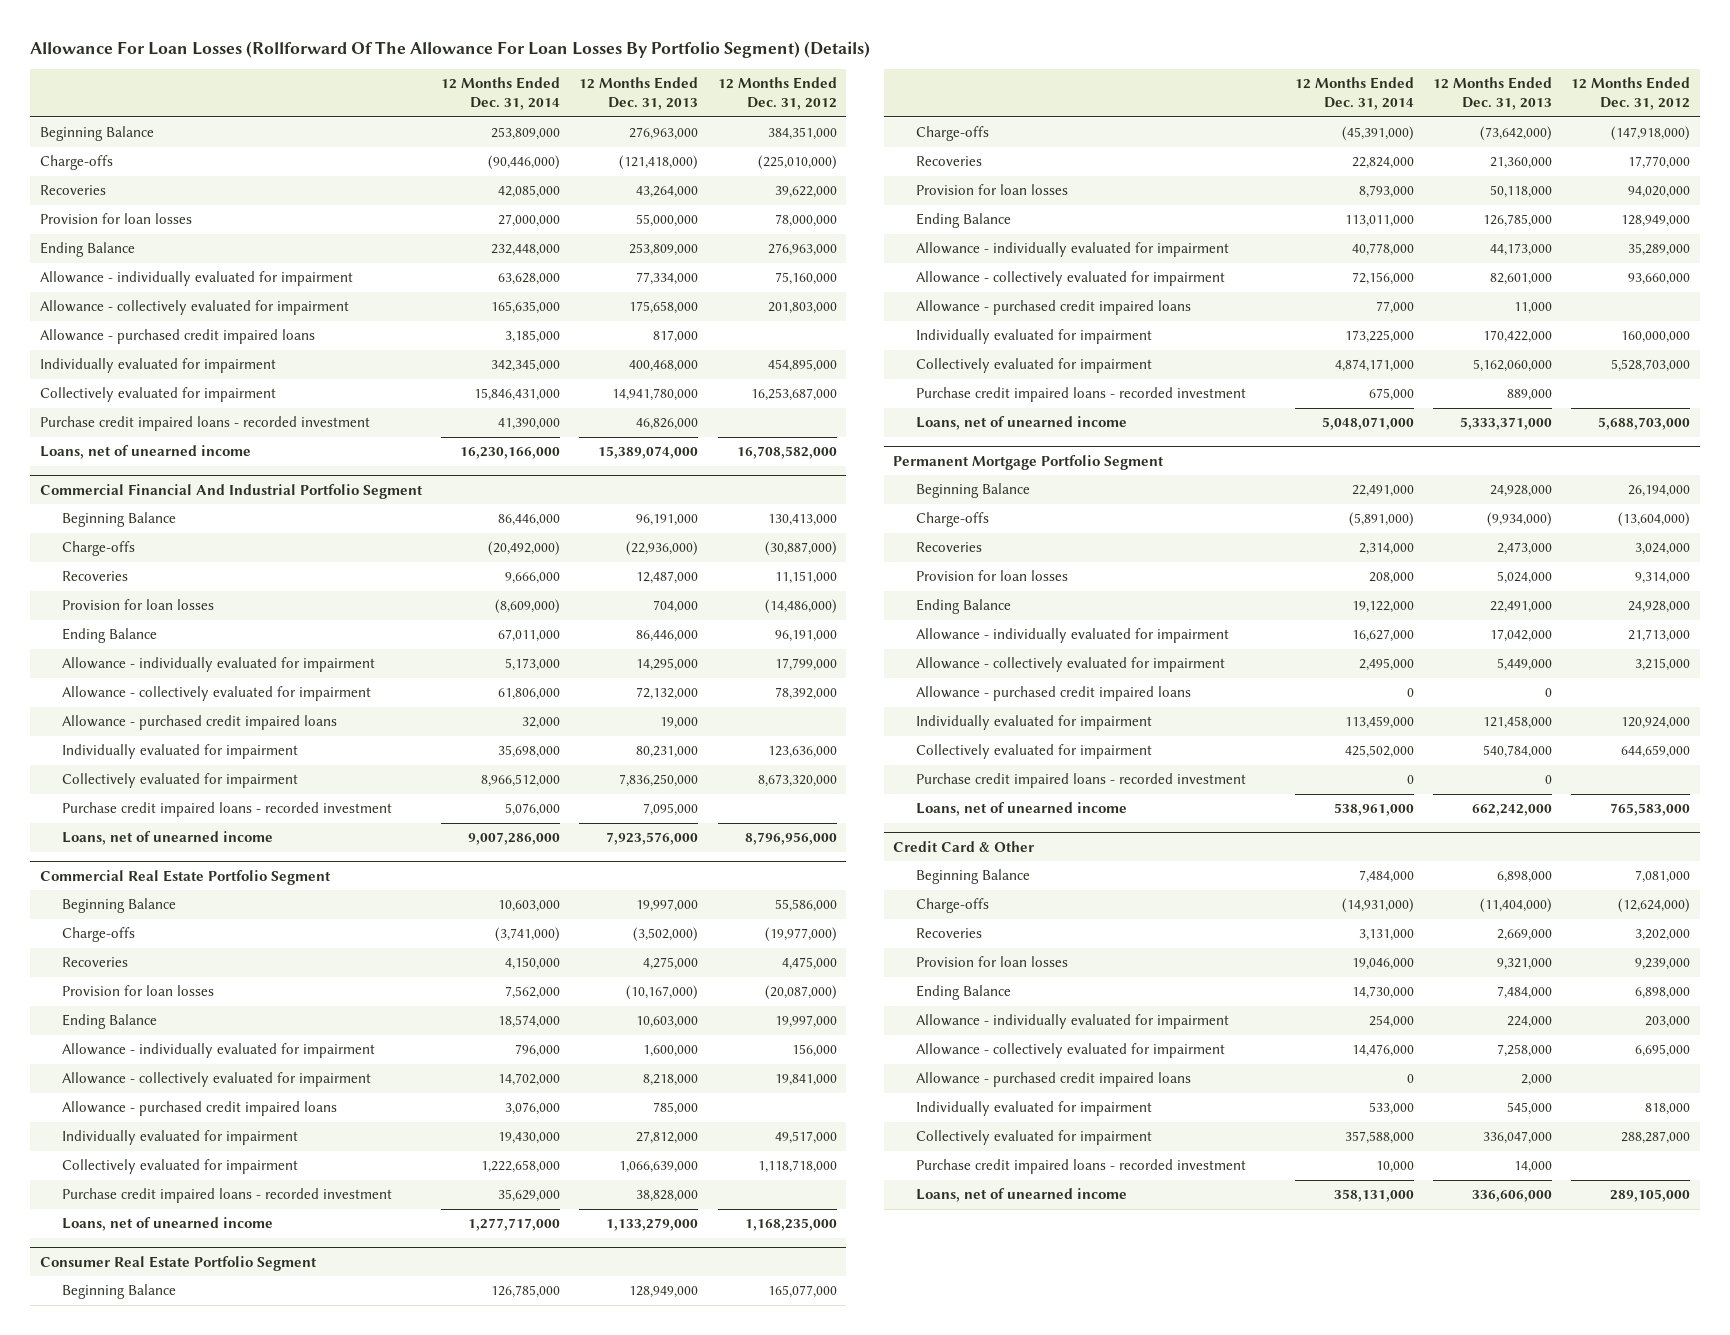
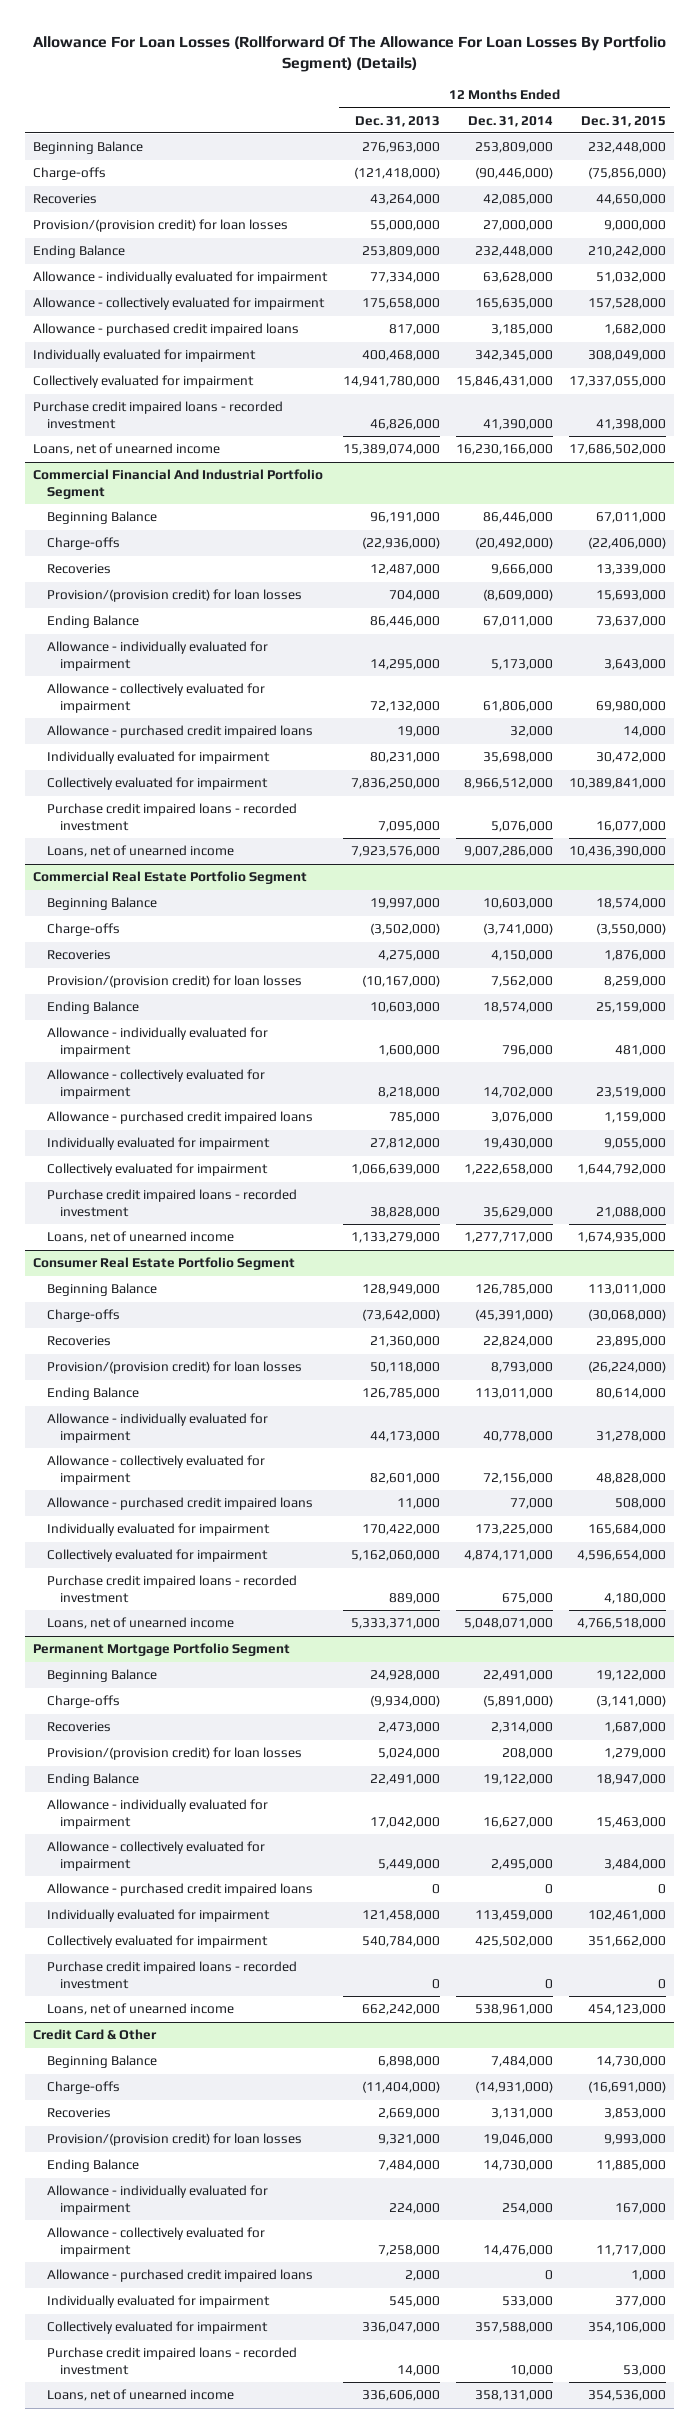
- | 12 Months Ended Dec. 31, 2014 | 12 Months Ended Dec. 31, 2013 | 12 Months Ended Dec. 31, 2012
+ | 12 Months Ended Dec. 31, 2013 | 12 Months Ended Dec. 31, 2014 | 12 Months Ended Dec. 31, 2015
- Provision for loan losses | 27,000,000 | 55,000,000 | 78,000,000
+ Provision/(provision credit) for loan losses | 55,000,000 | 27,000,000 | 9,000,000
@ Commercial Financial And Industrial Portfolio Segment
- Provision for loan losses | (8,609,000) | 704,000 | (14,486,000)
+ Provision/(provision credit) for loan losses | 704,000 | (8,609,000) | 15,693,000
@ Commercial Real Estate Portfolio Segment
- Provision for loan losses | 7,562,000 | (10,167,000) | (20,087,000)
+ Provision/(provision credit) for loan losses | (10,167,000) | 7,562,000 | 8,259,000
@ Consumer Real Estate Portfolio Segment
- Provision for loan losses | 8,793,000 | 50,118,000 | 94,020,000
+ Provision/(provision credit) for loan losses | 50,118,000 | 8,793,000 | (26,224,000)
@ Permanent Mortgage Portfolio Segment
- Provision for loan losses | 208,000 | 5,024,000 | 9,314,000
+ Provision/(provision credit) for loan losses | 5,024,000 | 208,000 | 1,279,000
@ Credit Card & Other
- Provision for loan losses | 19,046,000 | 9,321,000 | 9,239,000
+ Provision/(provision credit) for loan losses | 9,321,000 | 19,046,000 | 9,993,000

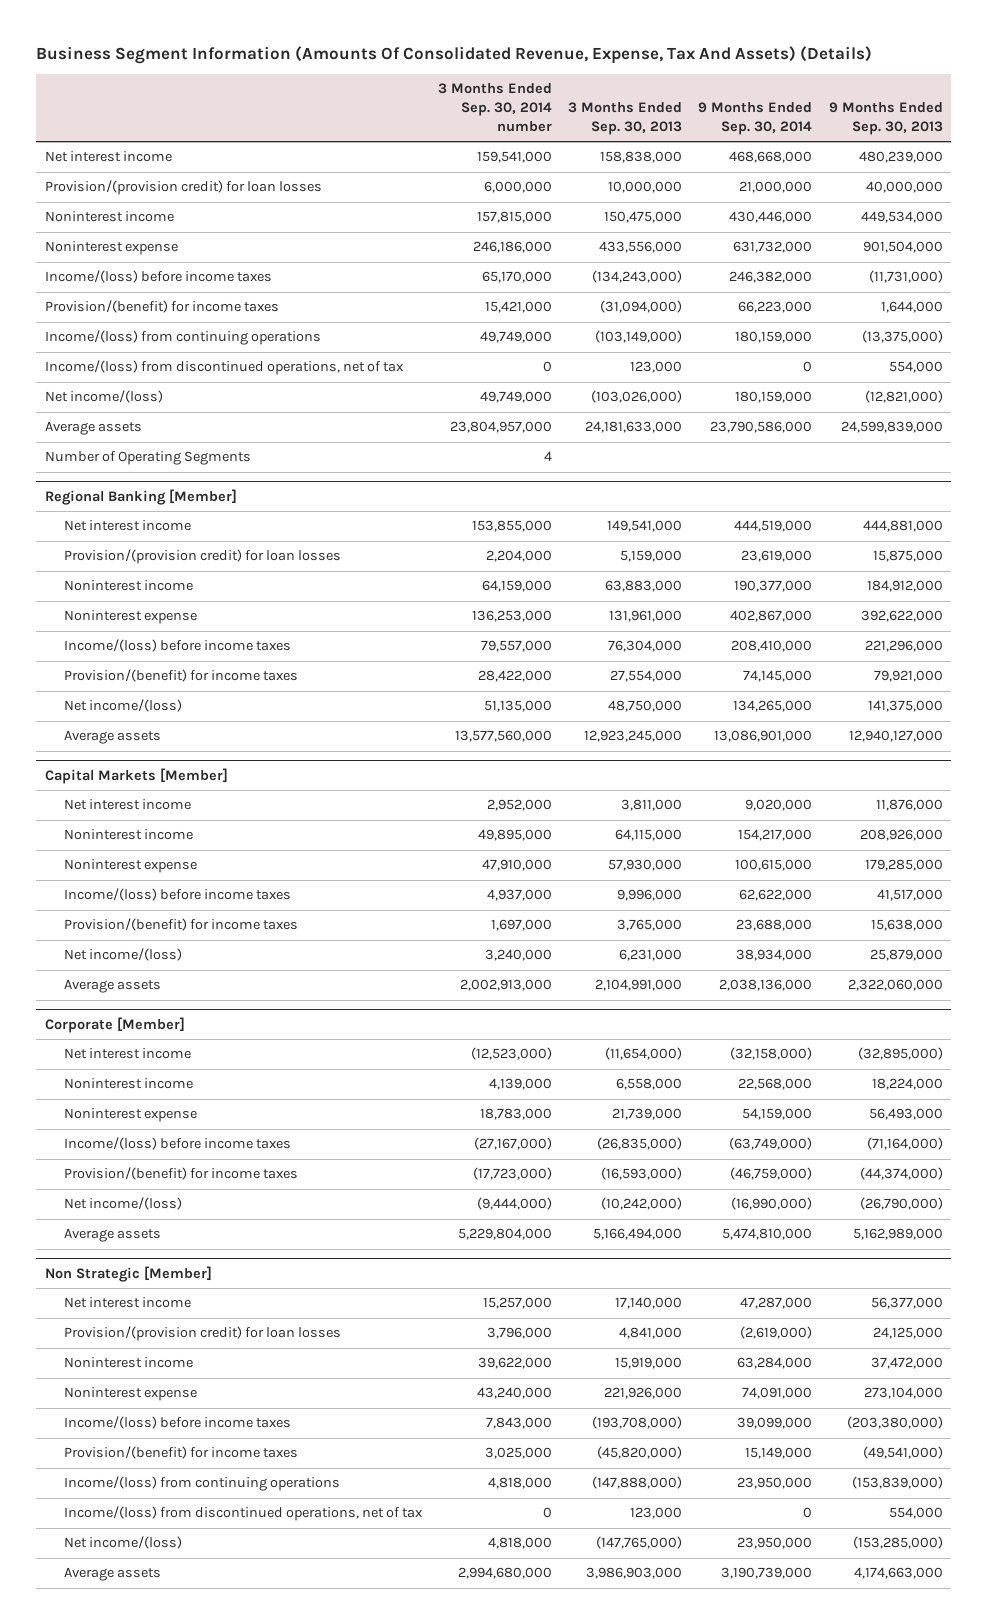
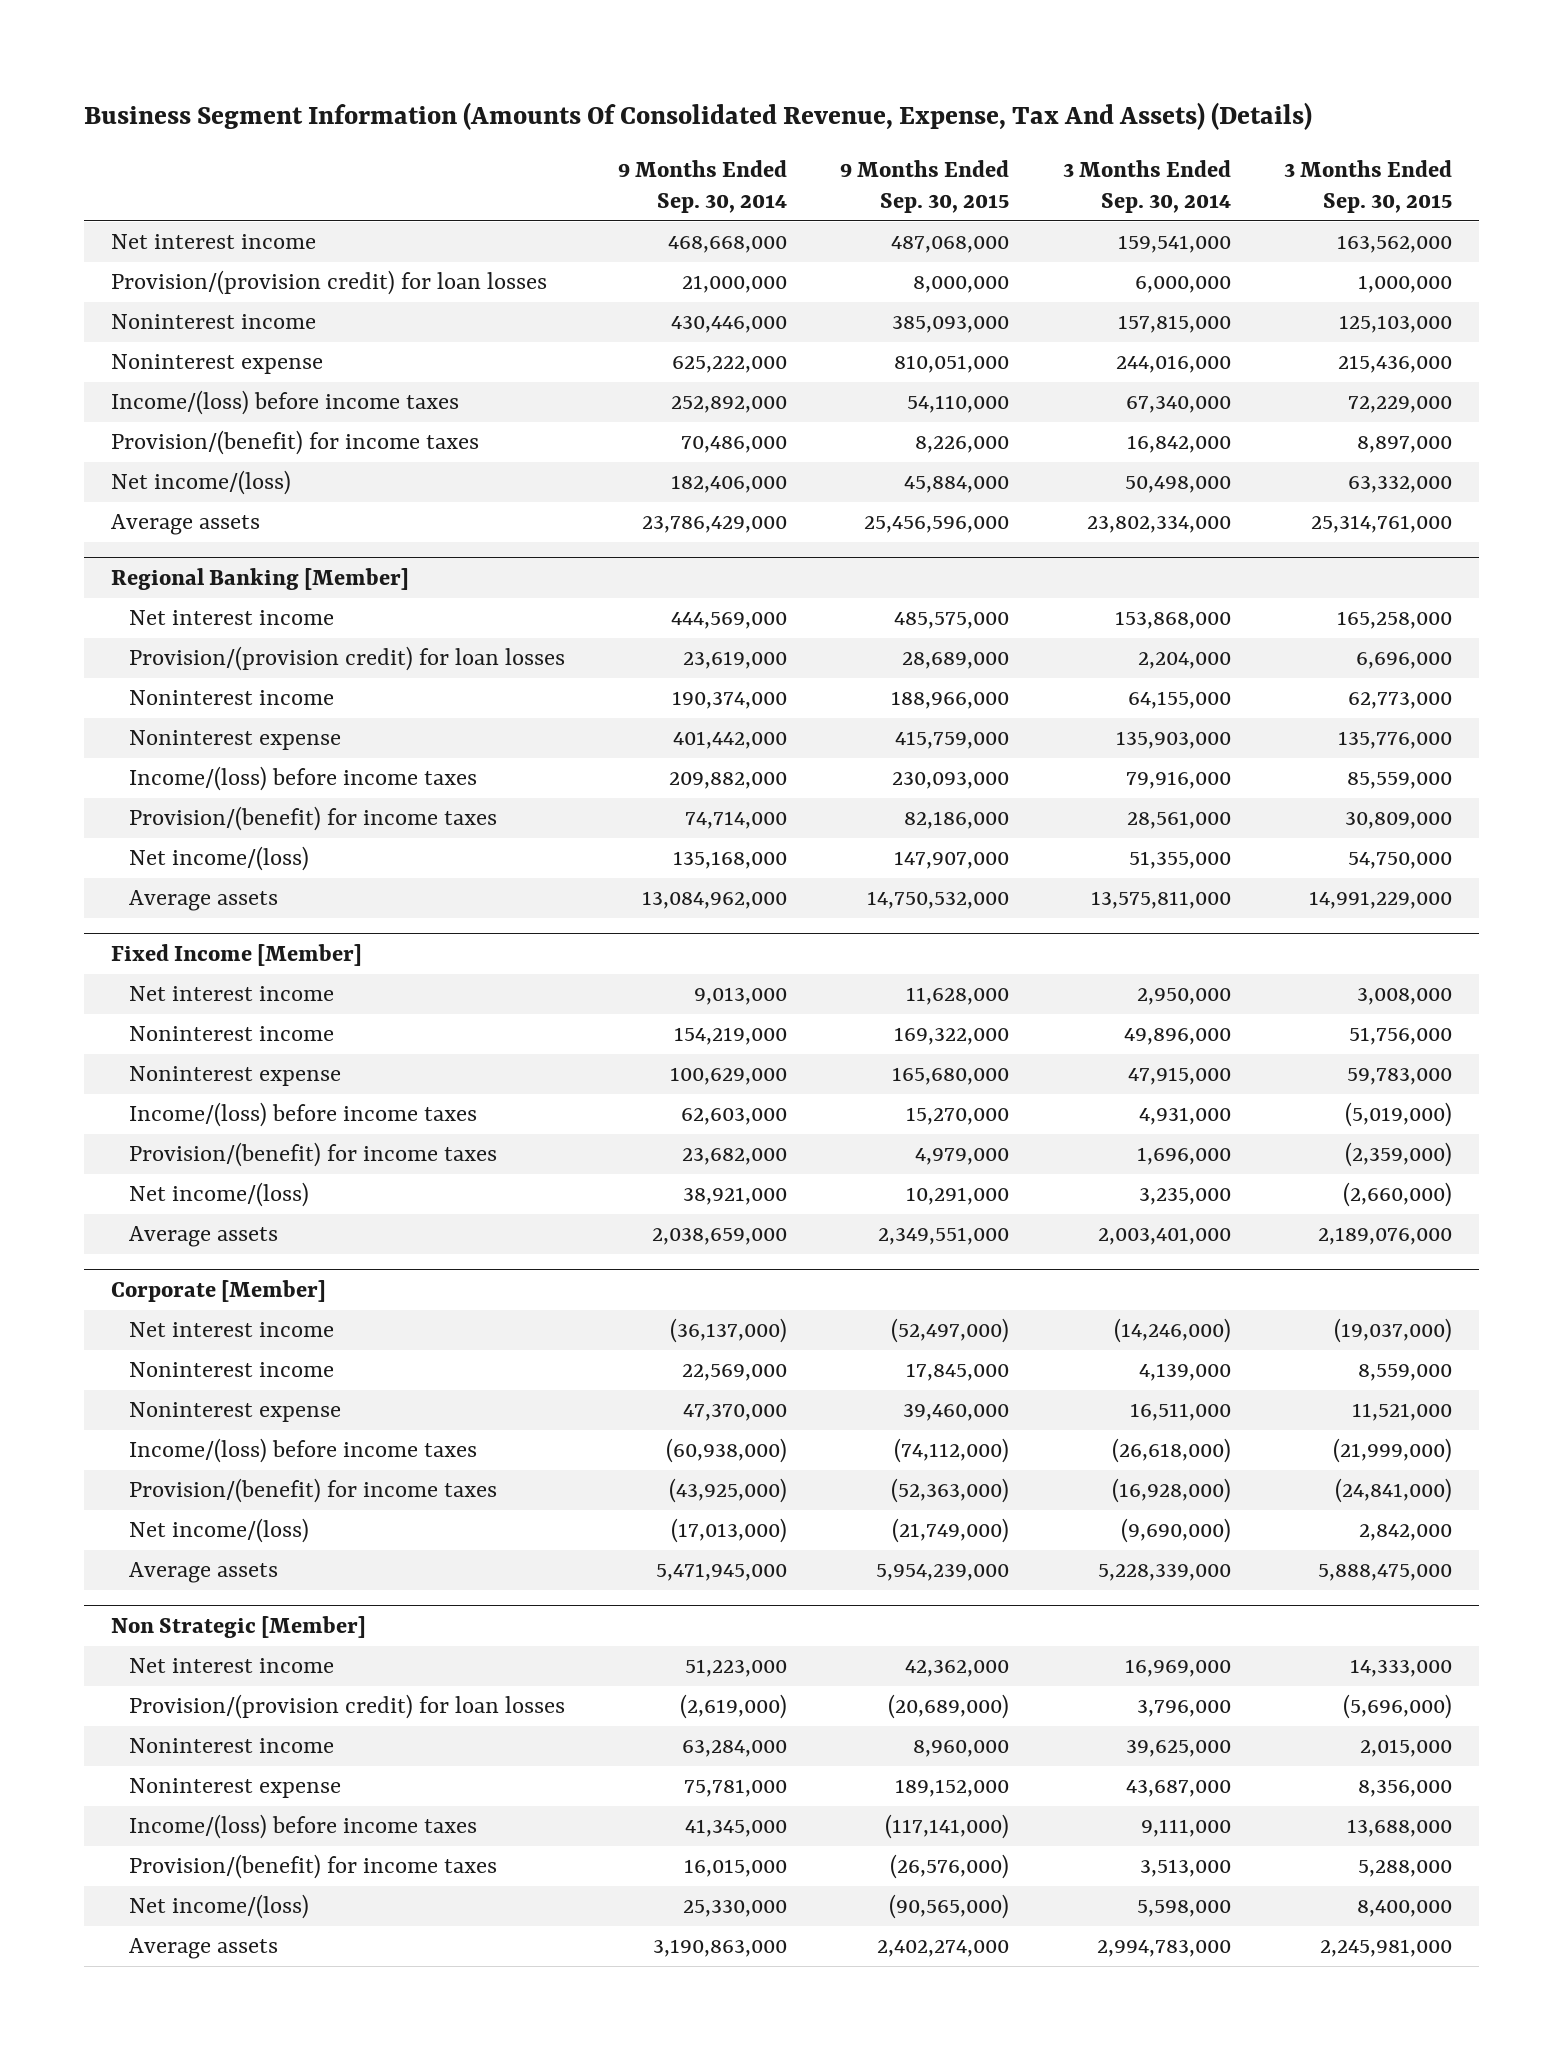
- | 3 Months Ended Sep. 30, 2014 number | 3 Months Ended Sep. 30, 2013 | 9 Months Ended Sep. 30, 2014 | 9 Months Ended Sep. 30, 2013
+ | 9 Months Ended Sep. 30, 2014 | 9 Months Ended Sep. 30, 2015 | 3 Months Ended Sep. 30, 2014 | 3 Months Ended Sep. 30, 2015
- Noninterest expense | 246,186,000 | 433,556,000 | 631,732,000 | 901,504,000
- Income/(loss) before income taxes | 65,170,000 | (134,243,000) | 246,382,000 | (11,731,000)
- Provision/(benefit) for income taxes | 15,421,000 | (31,094,000) | 66,223,000 | 1,644,000
- Income/(loss) from continuing operations | 49,749,000 | (103,149,000) | 180,159,000 | (13,375,000)
- Income/(loss) from discontinued operations, net of tax | 0 | 123,000 | 0 | 554,000
- Net income/(loss) | 49,749,000 | (103,026,000) | 180,159,000 | (12,821,000)
- Average assets | 23,804,957,000 | 24,181,633,000 | 23,790,586,000 | 24,599,839,000
- Number of Operating Segments | 4 | | |
+ Noninterest expense | 625,222,000 | 810,051,000 | 244,016,000 | 215,436,000
+ Income/(loss) before income taxes | 252,892,000 | 54,110,000 | 67,340,000 | 72,229,000
+ Provision/(benefit) for income taxes | 70,486,000 | 8,226,000 | 16,842,000 | 8,897,000
+ Net income/(loss) | 182,406,000 | 45,884,000 | 50,498,000 | 63,332,000
+ Average assets | 23,786,429,000 | 25,456,596,000 | 23,802,334,000 | 25,314,761,000
@ Regional Banking [Member]
- Net interest income | 153,855,000 | 149,541,000 | 444,519,000 | 444,881,000
+ Net interest income | 444,569,000 | 485,575,000 | 153,868,000 | 165,258,000
- Noninterest income | 64,159,000 | 63,883,000 | 190,377,000 | 184,912,000
- Noninterest expense | 136,253,000 | 131,961,000 | 402,867,000 | 392,622,000
- Income/(loss) before income taxes | 79,557,000 | 76,304,000 | 208,410,000 | 221,296,000
- Provision/(benefit) for income taxes | 28,422,000 | 27,554,000 | 74,145,000 | 79,921,000
- Net income/(loss) | 51,135,000 | 48,750,000 | 134,265,000 | 141,375,000
- Average assets | 13,577,560,000 | 12,923,245,000 | 13,086,901,000 | 12,940,127,000
- Capital Markets [Member]
- Net interest income | 2,952,000 | 3,811,000 | 9,020,000 | 11,876,000
- Noninterest income | 49,895,000 | 64,115,000 | 154,217,000 | 208,926,000
- Noninterest expense | 47,910,000 | 57,930,000 | 100,615,000 | 179,285,000
- Income/(loss) before income taxes | 4,937,000 | 9,996,000 | 62,622,000 | 41,517,000
- Provision/(benefit) for income taxes | 1,697,000 | 3,765,000 | 23,688,000 | 15,638,000
- Net income/(loss) | 3,240,000 | 6,231,000 | 38,934,000 | 25,879,000
- Average assets | 2,002,913,000 | 2,104,991,000 | 2,038,136,000 | 2,322,060,000
@ Regional Banking [Member]
+ Noninterest income | 190,374,000 | 188,966,000 | 64,155,000 | 62,773,000
+ Noninterest expense | 401,442,000 | 415,759,000 | 135,903,000 | 135,776,000
+ Income/(loss) before income taxes | 209,882,000 | 230,093,000 | 79,916,000 | 85,559,000
+ Provision/(benefit) for income taxes | 74,714,000 | 82,186,000 | 28,561,000 | 30,809,000
+ Net income/(loss) | 135,168,000 | 147,907,000 | 51,355,000 | 54,750,000
+ Average assets | 13,084,962,000 | 14,750,532,000 | 13,575,811,000 | 14,991,229,000
+ Fixed Income [Member]
+ Net interest income | 9,013,000 | 11,628,000 | 2,950,000 | 3,008,000
+ Noninterest income | 154,219,000 | 169,322,000 | 49,896,000 | 51,756,000
+ Noninterest expense | 100,629,000 | 165,680,000 | 47,915,000 | 59,783,000
+ Income/(loss) before income taxes | 62,603,000 | 15,270,000 | 4,931,000 | (5,019,000)
+ Provision/(benefit) for income taxes | 23,682,000 | 4,979,000 | 1,696,000 | (2,359,000)
+ Net income/(loss) | 38,921,000 | 10,291,000 | 3,235,000 | (2,660,000)
+ Average assets | 2,038,659,000 | 2,349,551,000 | 2,003,401,000 | 2,189,076,000
@ Corporate [Member]
- Net interest income | (12,523,000) | (11,654,000) | (32,158,000) | (32,895,000)
- Noninterest income | 4,139,000 | 6,558,000 | 22,568,000 | 18,224,000
- Noninterest expense | 18,783,000 | 21,739,000 | 54,159,000 | 56,493,000
- Income/(loss) before income taxes | (27,167,000) | (26,835,000) | (63,749,000) | (71,164,000)
- Provision/(benefit) for income taxes | (17,723,000) | (16,593,000) | (46,759,000) | (44,374,000)
- Net income/(loss) | (9,444,000) | (10,242,000) | (16,990,000) | (26,790,000)
- Average assets | 5,229,804,000 | 5,166,494,000 | 5,474,810,000 | 5,162,989,000
+ Net interest income | (36,137,000) | (52,497,000) | (14,246,000) | (19,037,000)
+ Noninterest income | 22,569,000 | 17,845,000 | 4,139,000 | 8,559,000
+ Noninterest expense | 47,370,000 | 39,460,000 | 16,511,000 | 11,521,000
+ Income/(loss) before income taxes | (60,938,000) | (74,112,000) | (26,618,000) | (21,999,000)
+ Provision/(benefit) for income taxes | (43,925,000) | (52,363,000) | (16,928,000) | (24,841,000)
+ Net income/(loss) | (17,013,000) | (21,749,000) | (9,690,000) | 2,842,000
+ Average assets | 5,471,945,000 | 5,954,239,000 | 5,228,339,000 | 5,888,475,000
@ Non Strategic [Member]
- Net interest income | 15,257,000 | 17,140,000 | 47,287,000 | 56,377,000
+ Net interest income | 51,223,000 | 42,362,000 | 16,969,000 | 14,333,000
- Noninterest expense | 43,240,000 | 221,926,000 | 74,091,000 | 273,104,000
- Income/(loss) before income taxes | 7,843,000 | (193,708,000) | 39,099,000 | (203,380,000)
- Provision/(benefit) for income taxes | 3,025,000 | (45,820,000) | 15,149,000 | (49,541,000)
- Income/(loss) from continuing operations | 4,818,000 | (147,888,000) | 23,950,000 | (153,839,000)
- Income/(loss) from discontinued operations, net of tax | 0 | 123,000 | 0 | 554,000
- Net income/(loss) | 4,818,000 | (147,765,000) | 23,950,000 | (153,285,000)
- Average assets | 2,994,680,000 | 3,986,903,000 | 3,190,739,000 | 4,174,663,000
+ Noninterest expense | 75,781,000 | 189,152,000 | 43,687,000 | 8,356,000
+ Income/(loss) before income taxes | 41,345,000 | (117,141,000) | 9,111,000 | 13,688,000
+ Provision/(benefit) for income taxes | 16,015,000 | (26,576,000) | 3,513,000 | 5,288,000
+ Net income/(loss) | 25,330,000 | (90,565,000) | 5,598,000 | 8,400,000
+ Average assets | 3,190,863,000 | 2,402,274,000 | 2,994,783,000 | 2,245,981,000

